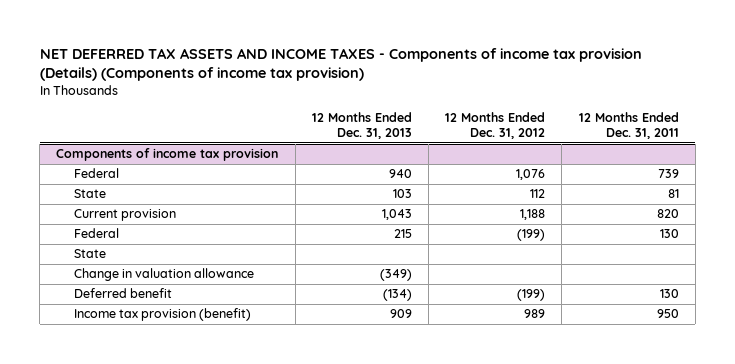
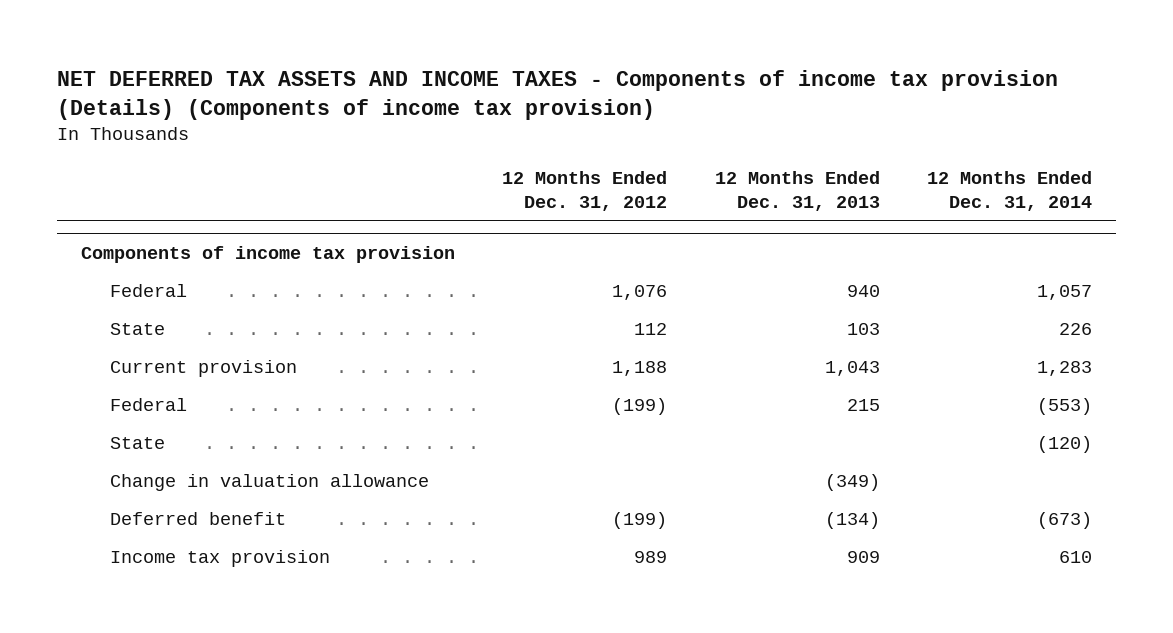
- | 12 Months Ended Dec. 31, 2013 | 12 Months Ended Dec. 31, 2012 | 12 Months Ended Dec. 31, 2011
+ | 12 Months Ended Dec. 31, 2012 | 12 Months Ended Dec. 31, 2013 | 12 Months Ended Dec. 31, 2014
@ Components of income tax provision
- Income tax provision (benefit) | 909 | 989 | 950
+ Income tax provision | 989 | 909 | 610

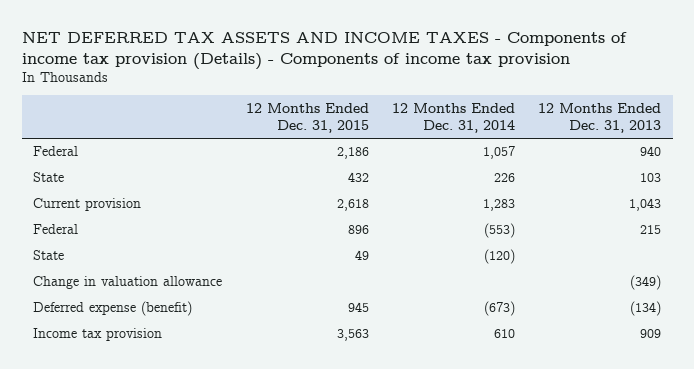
- NET DEFERRED TAX ASSETS AND INCOME TAXES - Components of income tax provision (Details) (Components of income tax provision)
+ NET DEFERRED TAX ASSETS AND INCOME TAXES - Components of income tax provision (Details) - Components of income tax provision
- | 12 Months Ended Dec. 31, 2012 | 12 Months Ended Dec. 31, 2013 | 12 Months Ended Dec. 31, 2014
+ | 12 Months Ended Dec. 31, 2015 | 12 Months Ended Dec. 31, 2014 | 12 Months Ended Dec. 31, 2013
- Components of income tax provision
- Deferred benefit | (199) | (134) | (673)
+ Deferred expense (benefit) | 945 | (673) | (134)

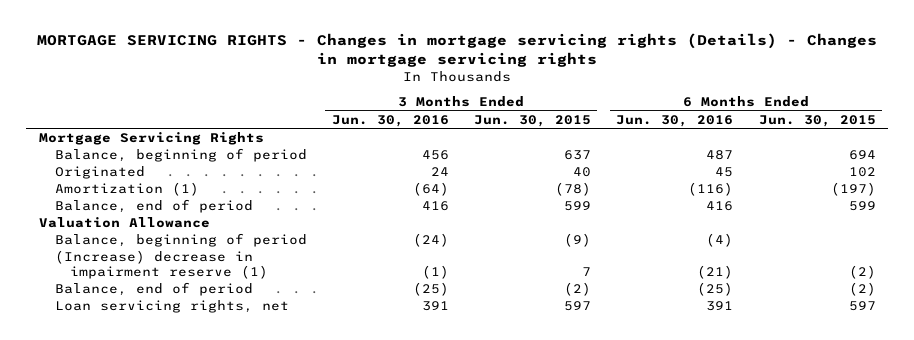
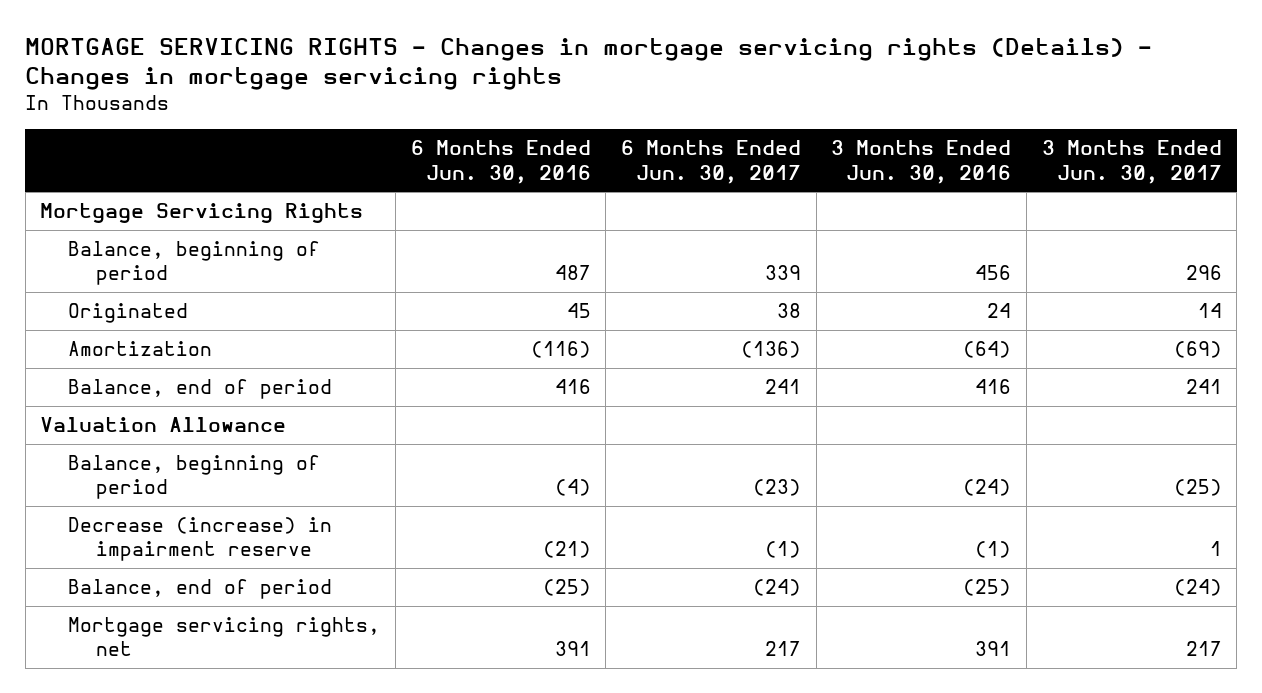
- | 3 Months Ended Jun. 30, 2016 | 3 Months Ended Jun. 30, 2015 | 6 Months Ended Jun. 30, 2016 | 6 Months Ended Jun. 30, 2015
+ | 6 Months Ended Jun. 30, 2016 | 6 Months Ended Jun. 30, 2017 | 3 Months Ended Jun. 30, 2016 | 3 Months Ended Jun. 30, 2017
- Amortization (1) | (64) | (78) | (116) | (197)
+ Amortization | (116) | (136) | (64) | (69)
- (Increase) decrease in impairment reserve (1) | (1) | 7 | (21) | (2)
+ Decrease (increase) in impairment reserve | (21) | (1) | (1) | 1
- Loan servicing rights, net | 391 | 597 | 391 | 597
+ Mortgage servicing rights, net | 391 | 217 | 391 | 217

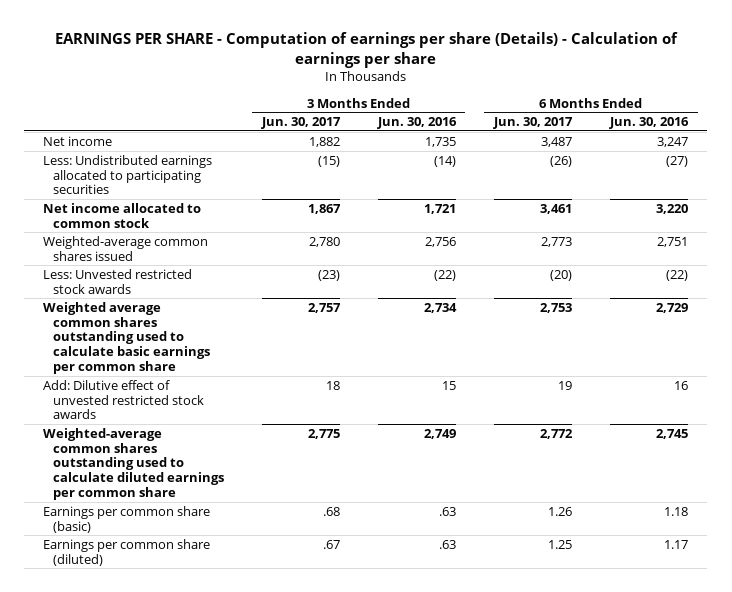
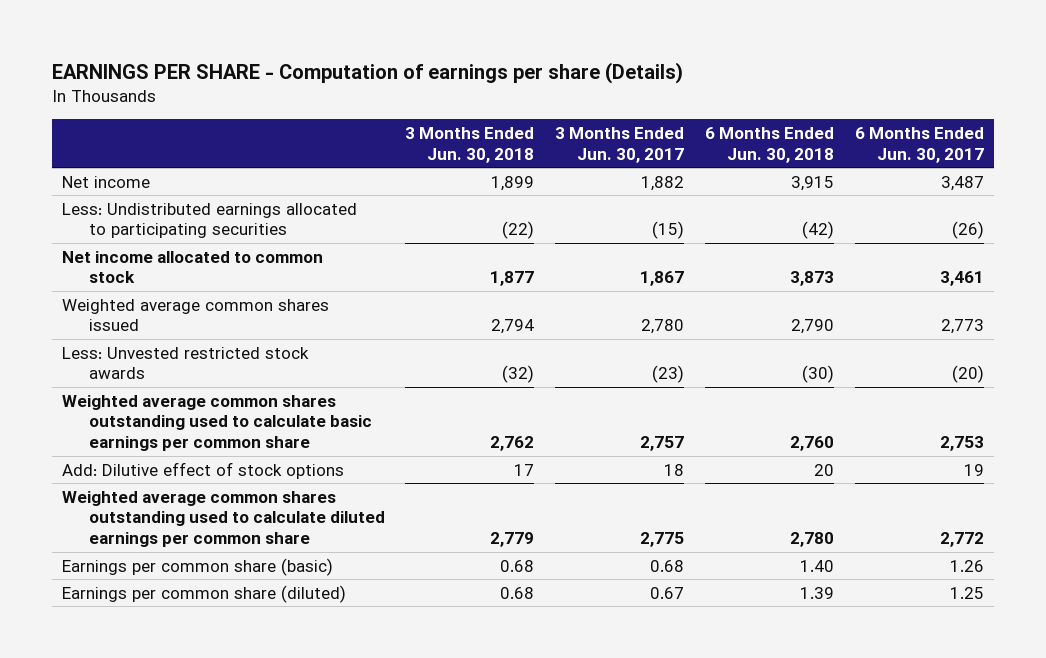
- EARNINGS PER SHARE - Computation of earnings per share (Details) - Calculation of earnings per share
+ EARNINGS PER SHARE - Computation of earnings per share (Details)
- | 3 Months Ended Jun. 30, 2017 | 3 Months Ended Jun. 30, 2016 | 6 Months Ended Jun. 30, 2017 | 6 Months Ended Jun. 30, 2016
+ | 3 Months Ended Jun. 30, 2018 | 3 Months Ended Jun. 30, 2017 | 6 Months Ended Jun. 30, 2018 | 6 Months Ended Jun. 30, 2017
- Weighted-average common shares issued | 2,780 | 2,756 | 2,773 | 2,751
+ Weighted average common shares issued | 2,794 | 2,780 | 2,790 | 2,773
- Add: Dilutive effect of unvested restricted stock awards | 18 | 15 | 19 | 16
- Weighted-average common shares outstanding used to calculate diluted earnings per common share | 2,775 | 2,749 | 2,772 | 2,745
- Earnings per common share (basic) | .68 | .63 | 1.26 | 1.18
- Earnings per common share (diluted) | .67 | .63 | 1.25 | 1.17
+ Add: Dilutive effect of stock options | 17 | 18 | 20 | 19
+ Weighted average common shares outstanding used to calculate diluted earnings per common share | 2,779 | 2,775 | 2,780 | 2,772
+ Earnings per common share (basic) | 0.68 | 0.68 | 1.40 | 1.26
+ Earnings per common share (diluted) | 0.68 | 0.67 | 1.39 | 1.25

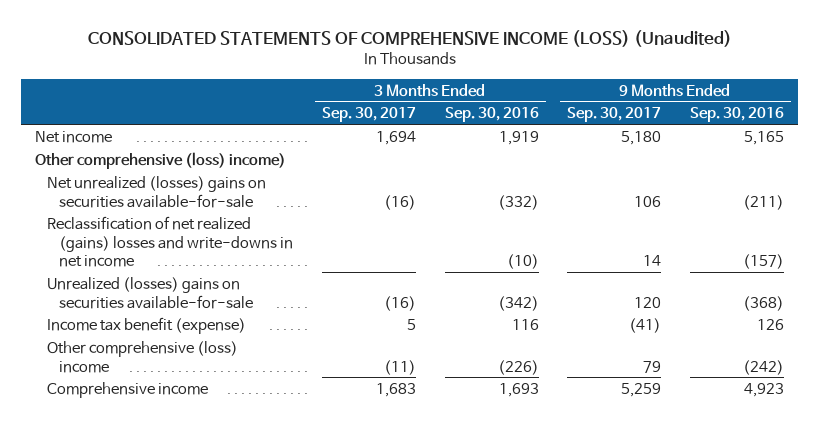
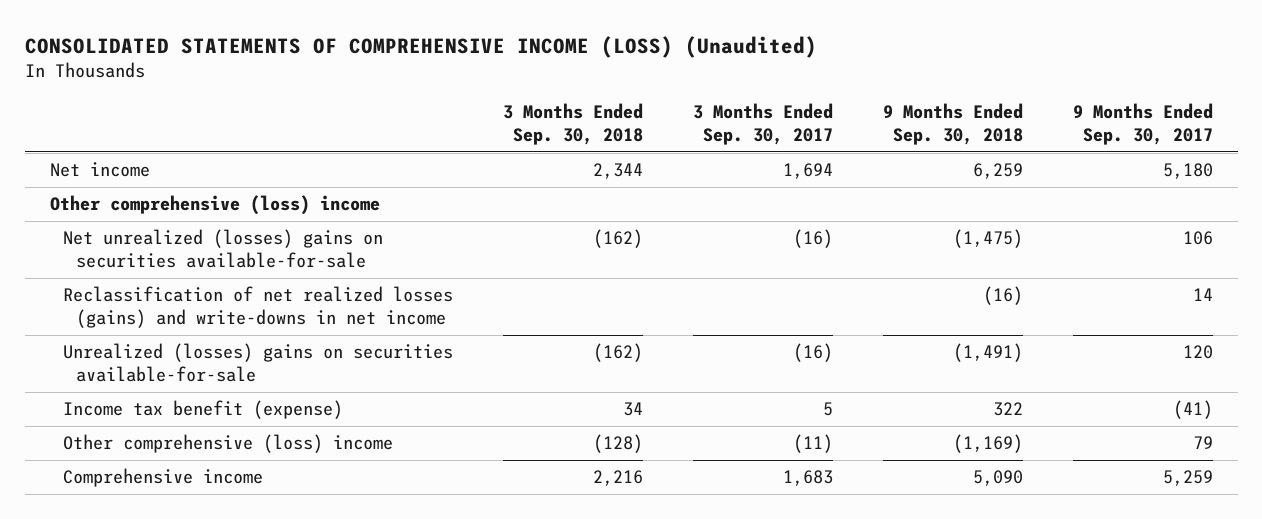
- | 3 Months Ended Sep. 30, 2017 | 3 Months Ended Sep. 30, 2016 | 9 Months Ended Sep. 30, 2017 | 9 Months Ended Sep. 30, 2016
+ | 3 Months Ended Sep. 30, 2018 | 3 Months Ended Sep. 30, 2017 | 9 Months Ended Sep. 30, 2018 | 9 Months Ended Sep. 30, 2017
- Other comprehensive (loss) income)
+ Other comprehensive (loss) income
- Reclassification of net realized (gains) losses and write-downs in net income | | (10) | 14 | (157)
+ Reclassification of net realized losses (gains) and write-downs in net income | | | (16) | 14

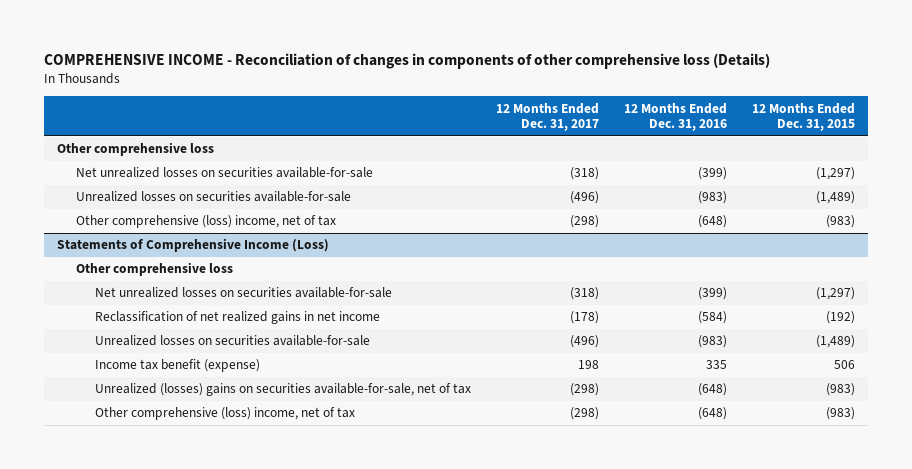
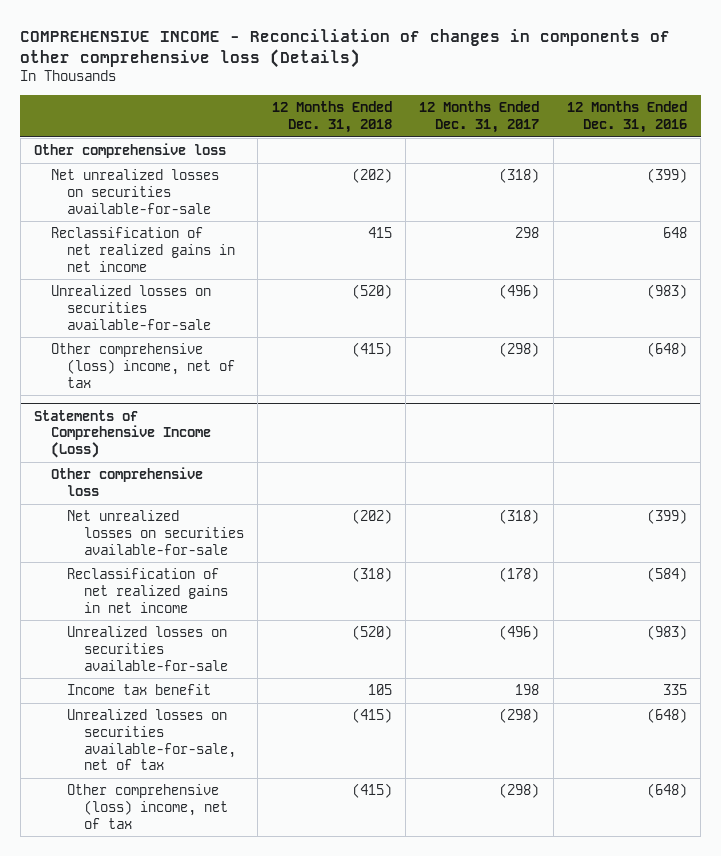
- | 12 Months Ended Dec. 31, 2017 | 12 Months Ended Dec. 31, 2016 | 12 Months Ended Dec. 31, 2015
+ | 12 Months Ended Dec. 31, 2018 | 12 Months Ended Dec. 31, 2017 | 12 Months Ended Dec. 31, 2016
+ Reclassification of net realized gains in net income | 415 | 298 | 648
@ Statements of Comprehensive Income (Loss)
- Income tax benefit (expense) | 198 | 335 | 506
- Unrealized (losses) gains on securities available-for-sale, net of tax | (298) | (648) | (983)
+ Income tax benefit | 105 | 198 | 335
+ Unrealized losses on securities available-for-sale, net of tax | (415) | (298) | (648)

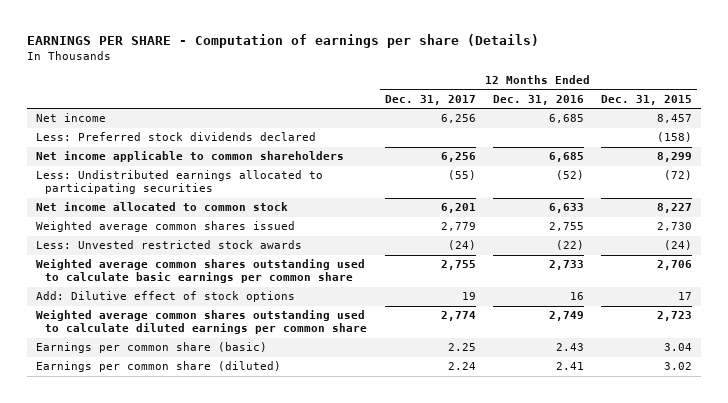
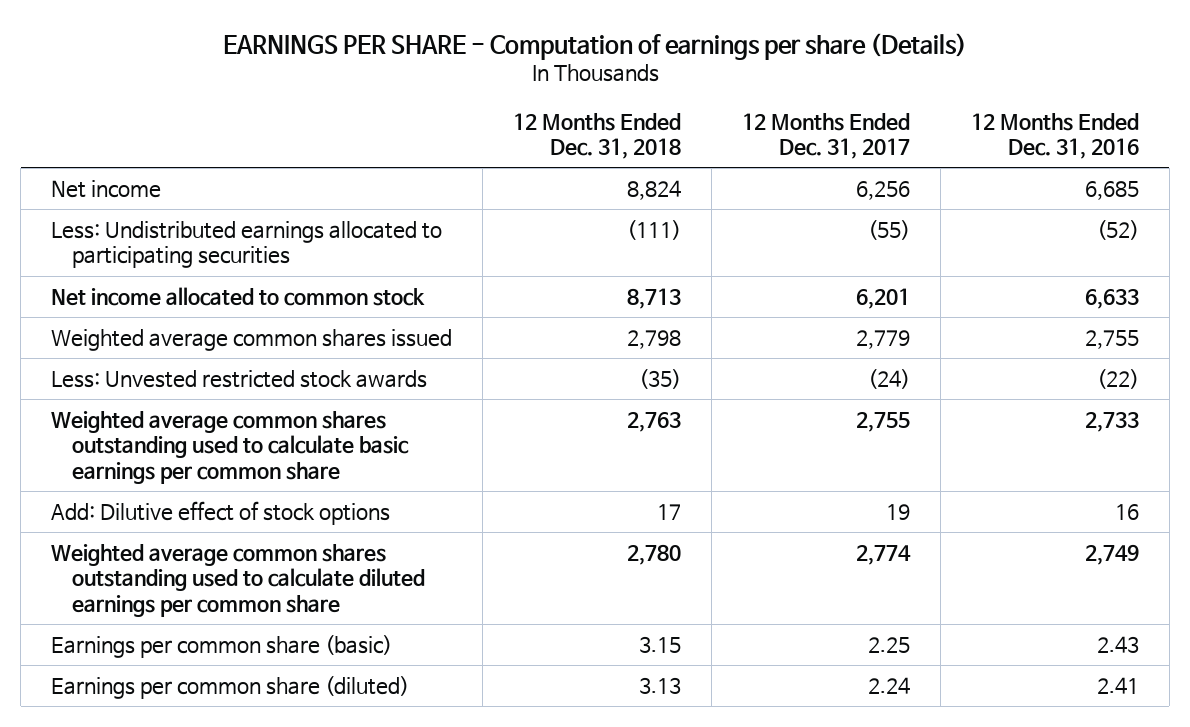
- | 12 Months Ended Dec. 31, 2017 | 12 Months Ended Dec. 31, 2016 | 12 Months Ended Dec. 31, 2015
+ | 12 Months Ended Dec. 31, 2018 | 12 Months Ended Dec. 31, 2017 | 12 Months Ended Dec. 31, 2016
- Less: Preferred stock dividends declared | | | (158)
- Net income applicable to common shareholders | 6,256 | 6,685 | 8,299

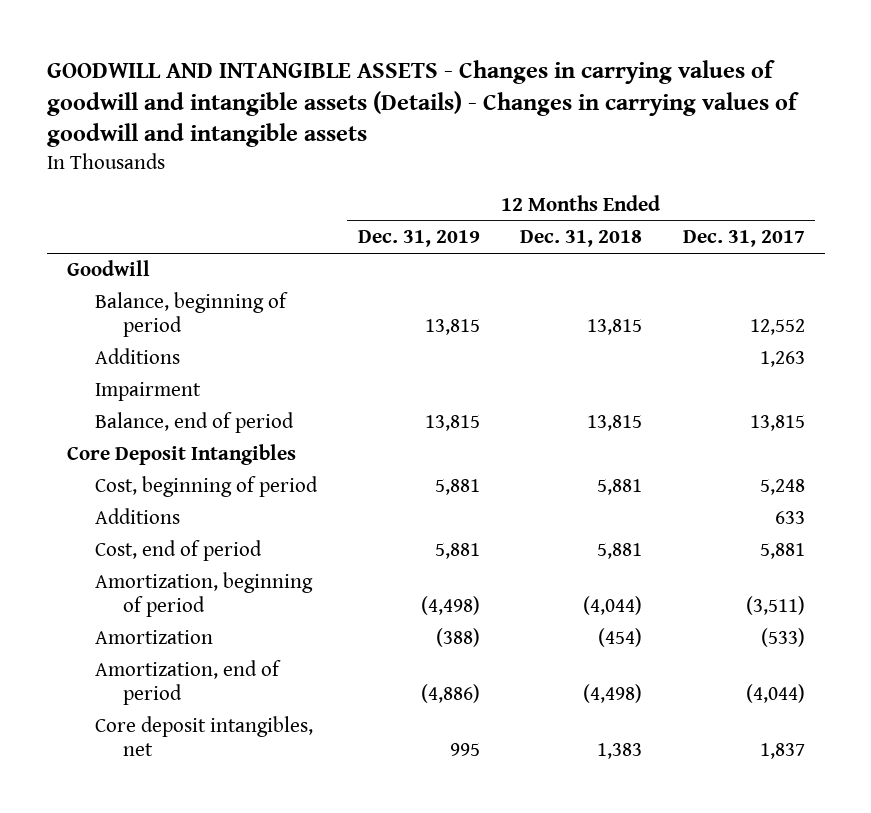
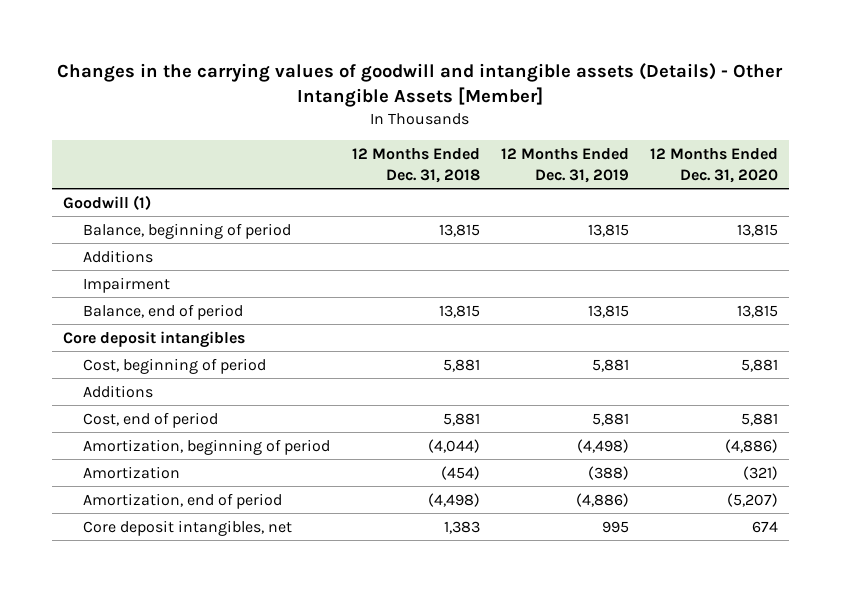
- GOODWILL AND INTANGIBLE ASSETS - Changes in carrying values of goodwill and intangible assets (Details) - Changes in carrying values of goodwill and intangible assets
+ Changes in the carrying values of goodwill and intangible assets (Details) - Other Intangible Assets [Member]
- | 12 Months Ended Dec. 31, 2019 | 12 Months Ended Dec. 31, 2018 | 12 Months Ended Dec. 31, 2017
+ | 12 Months Ended Dec. 31, 2018 | 12 Months Ended Dec. 31, 2019 | 12 Months Ended Dec. 31, 2020
- Goodwill
+ Goodwill (1)
- Core Deposit Intangibles
+ Core deposit intangibles

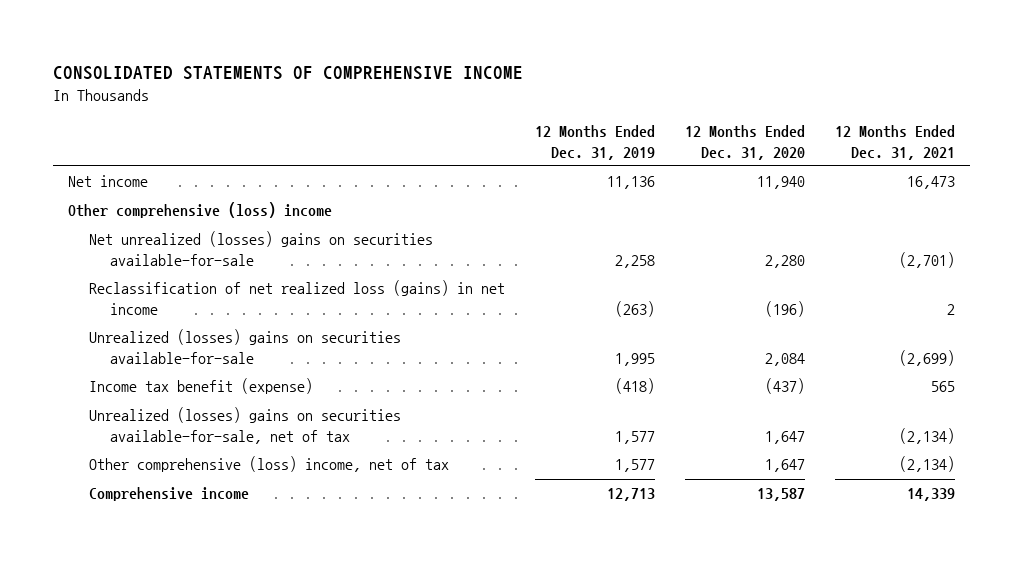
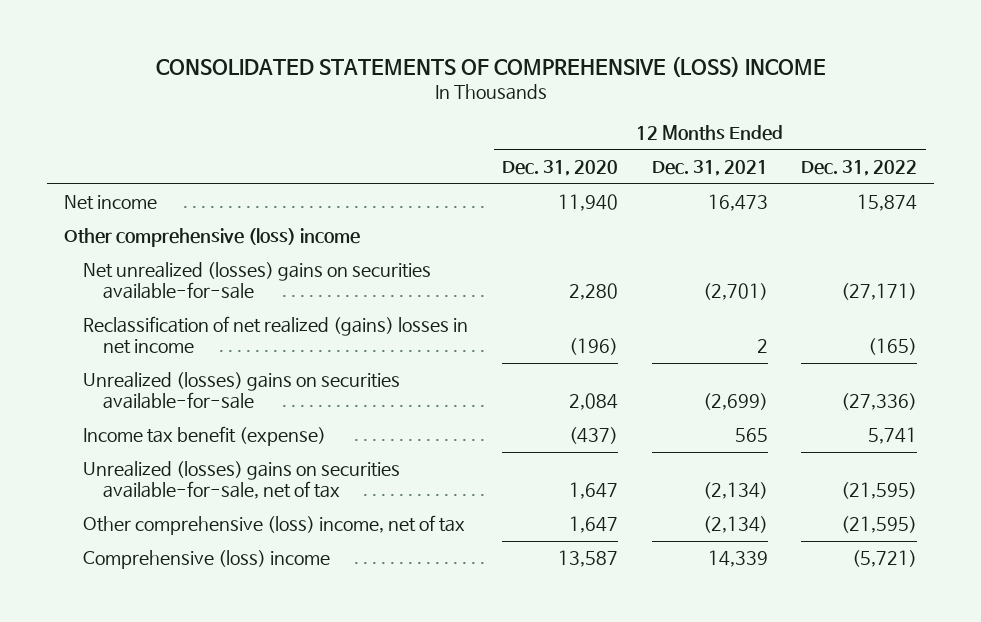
- CONSOLIDATED STATEMENTS OF COMPREHENSIVE INCOME
+ CONSOLIDATED STATEMENTS OF COMPREHENSIVE (LOSS) INCOME
- | 12 Months Ended Dec. 31, 2019 | 12 Months Ended Dec. 31, 2020 | 12 Months Ended Dec. 31, 2021
+ | 12 Months Ended Dec. 31, 2020 | 12 Months Ended Dec. 31, 2021 | 12 Months Ended Dec. 31, 2022
- Reclassification of net realized loss (gains) in net income | (263) | (196) | 2
+ Reclassification of net realized (gains) losses in net income | (196) | 2 | (165)
- Comprehensive income | 12,713 | 13,587 | 14,339
+ Comprehensive (loss) income | 13,587 | 14,339 | (5,721)

